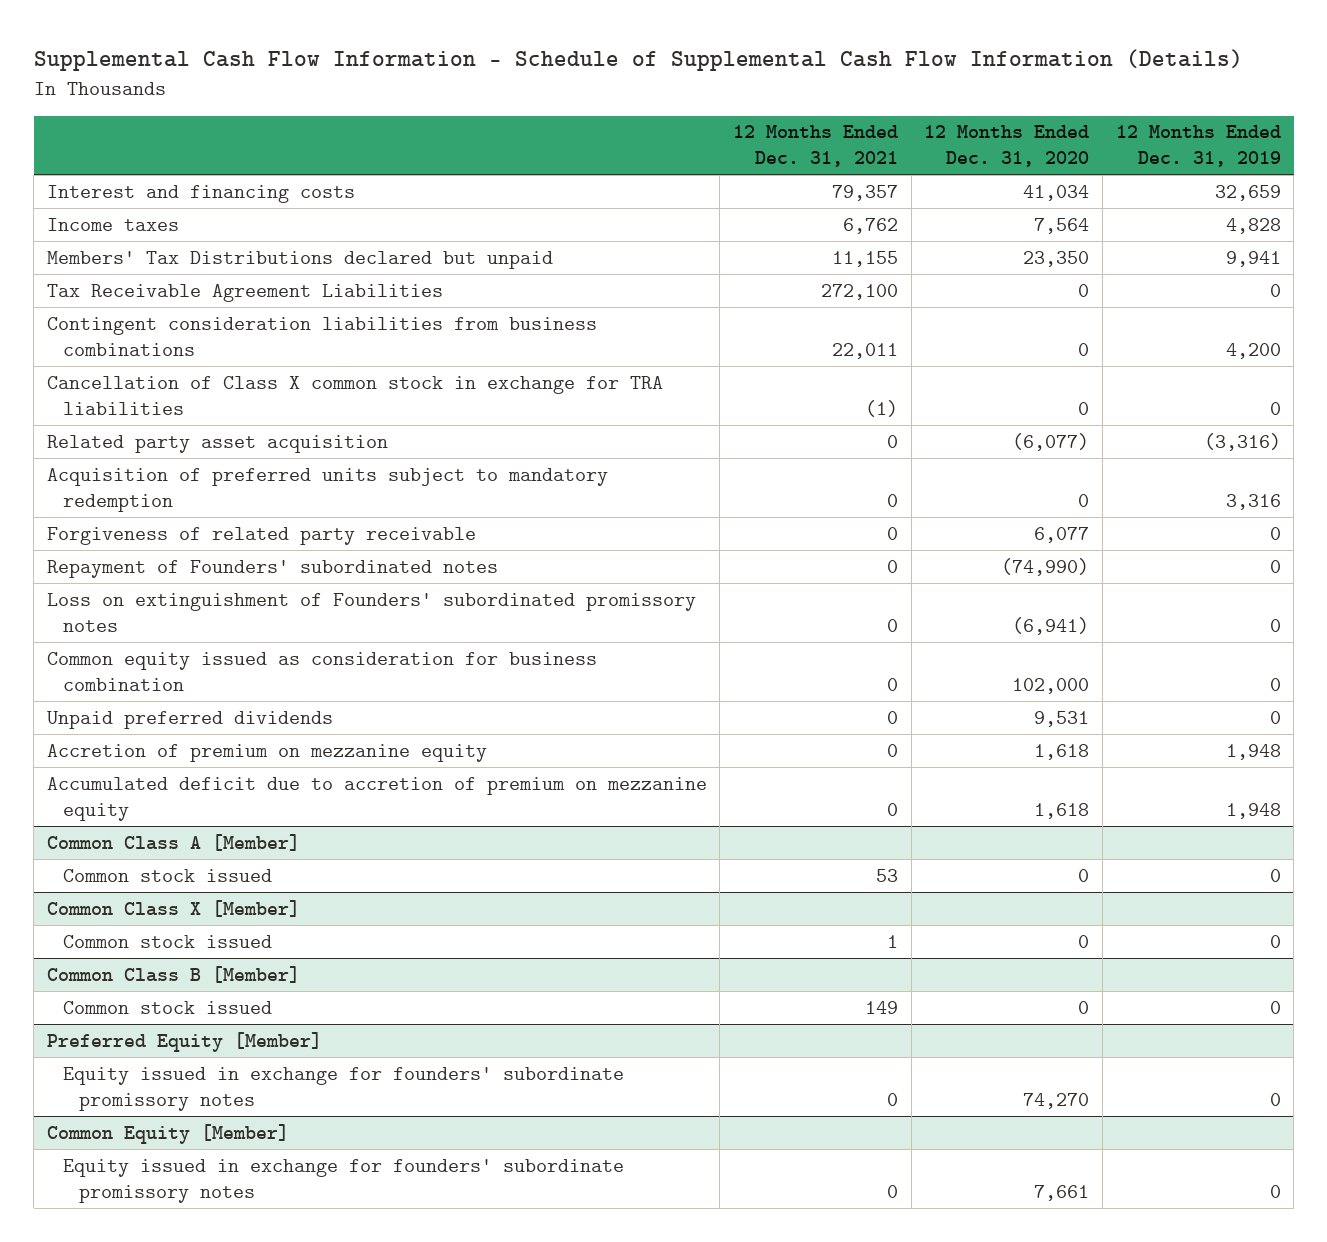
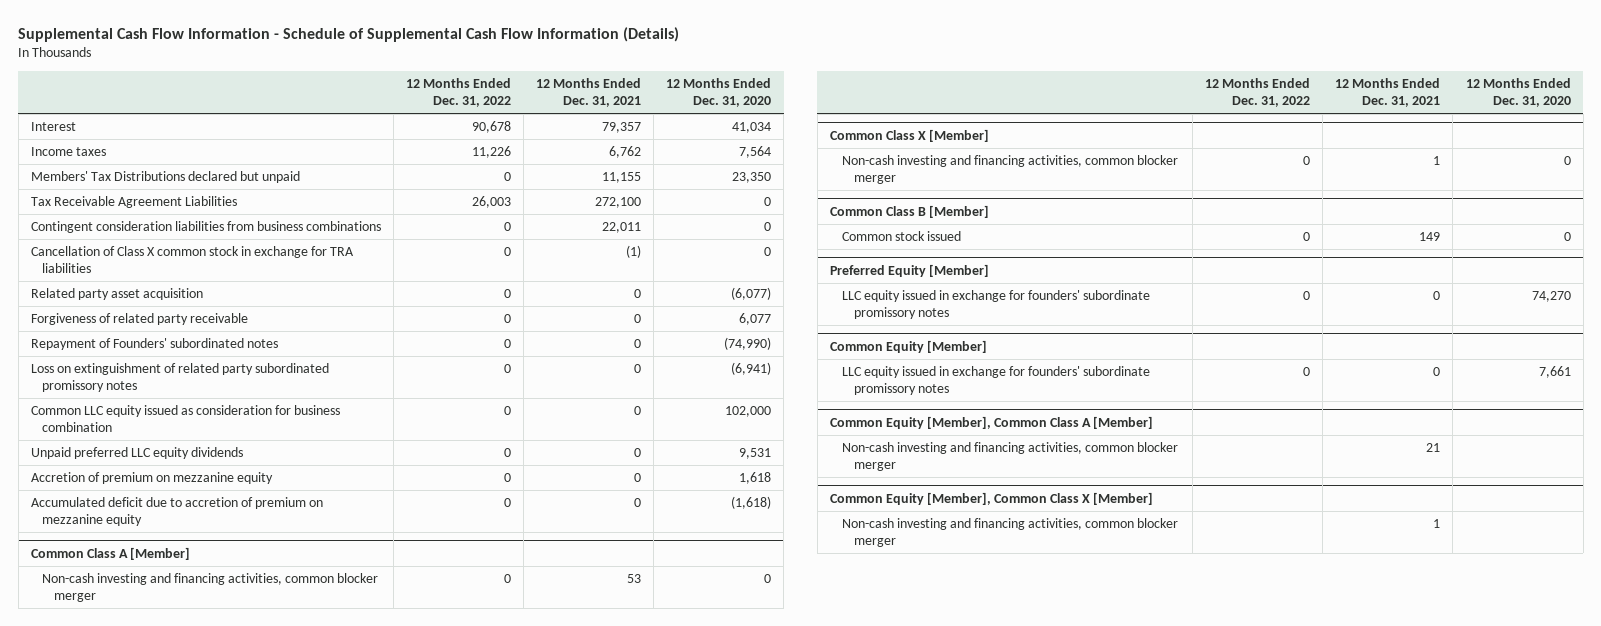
- | 12 Months Ended Dec. 31, 2021 | 12 Months Ended Dec. 31, 2020 | 12 Months Ended Dec. 31, 2019
+ | 12 Months Ended Dec. 31, 2022 | 12 Months Ended Dec. 31, 2021 | 12 Months Ended Dec. 31, 2020
- Interest and financing costs | 79,357 | 41,034 | 32,659
+ Interest | 90,678 | 79,357 | 41,034
- Acquisition of preferred units subject to mandatory redemption | 0 | 0 | 3,316
- Loss on extinguishment of Founders' subordinated promissory notes | 0 | (6,941) | 0
- Common equity issued as consideration for business combination | 0 | 102,000 | 0
- Unpaid preferred dividends | 0 | 9,531 | 0
+ Loss on extinguishment of related party subordinated promissory notes | 0 | 0 | (6,941)
+ Common LLC equity issued as consideration for business combination | 0 | 0 | 102,000
+ Unpaid preferred LLC equity dividends | 0 | 0 | 9,531
- Accumulated deficit due to accretion of premium on mezzanine equity | 0 | 1,618 | 1,948
+ Accumulated deficit due to accretion of premium on mezzanine equity | 0 | 0 | (1,618)
@ Common Class A [Member]
- Common stock issued | 53 | 0 | 0
+ Non-cash investing and financing activities, common blocker merger | 0 | 53 | 0
@ Common Class X [Member]
- Common stock issued | 1 | 0 | 0
+ Non-cash investing and financing activities, common blocker merger | 0 | 1 | 0
@ Preferred Equity [Member]
- Equity issued in exchange for founders' subordinate promissory notes | 0 | 74,270 | 0
+ LLC equity issued in exchange for founders' subordinate promissory notes | 0 | 0 | 74,270
@ Common Equity [Member]
- Equity issued in exchange for founders' subordinate promissory notes | 0 | 7,661 | 0
+ LLC equity issued in exchange for founders' subordinate promissory notes | 0 | 0 | 7,661
+ Common Equity [Member], Common Class A [Member]
+ Non-cash investing and financing activities, common blocker merger | | 21 |
+ Common Equity [Member], Common Class X [Member]
+ Non-cash investing and financing activities, common blocker merger | | 1 |

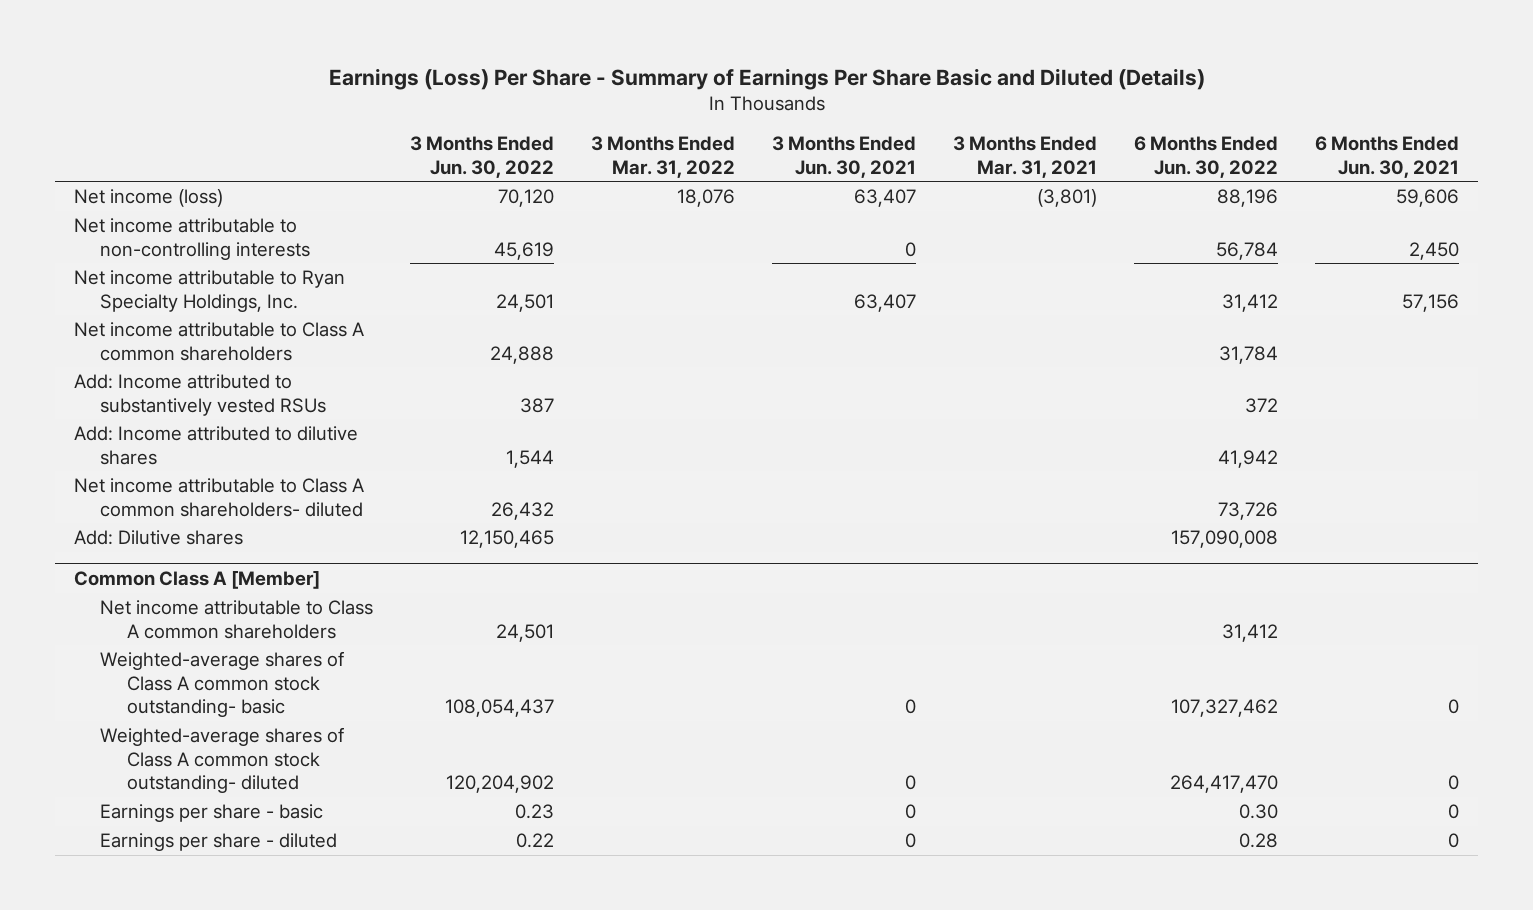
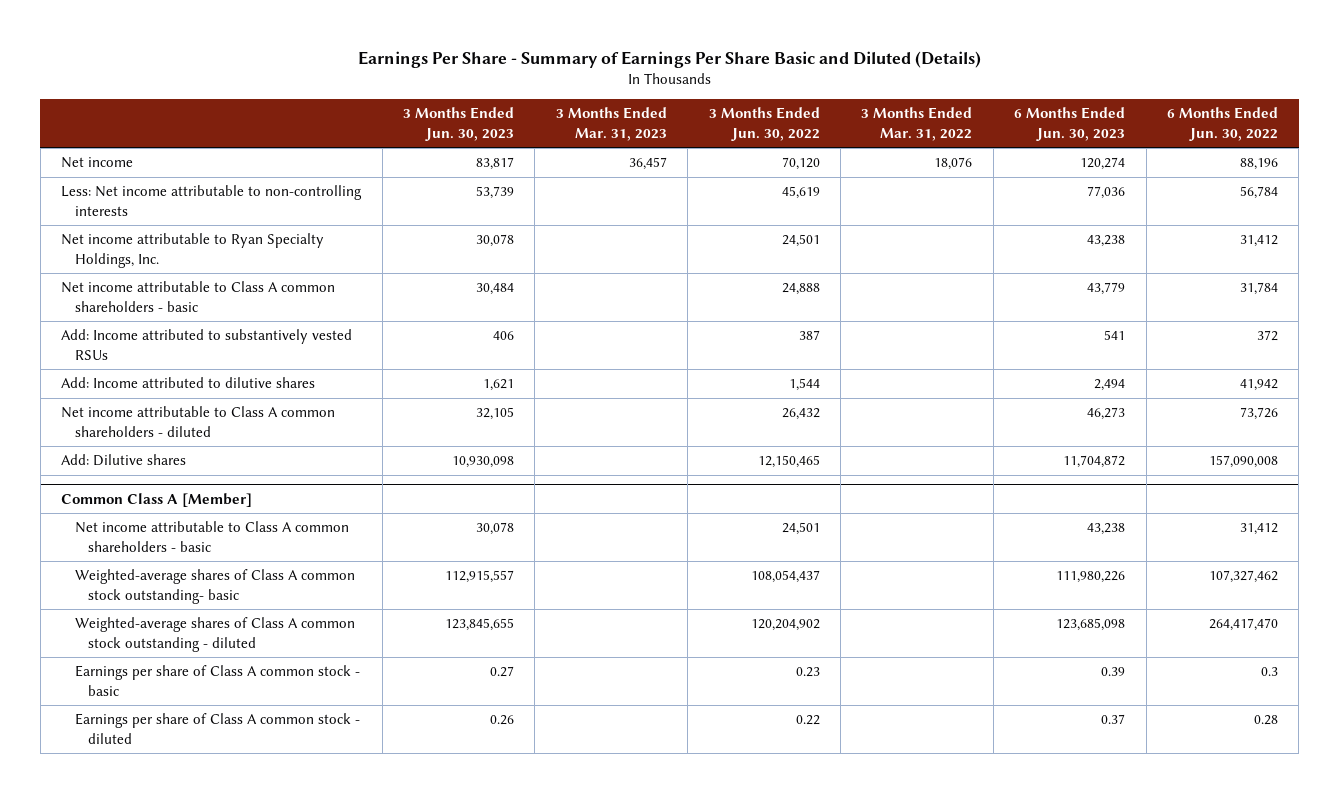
- Earnings (Loss) Per Share - Summary of Earnings Per Share Basic and Diluted (Details)
+ Earnings Per Share - Summary of Earnings Per Share Basic and Diluted (Details)
- | 3 Months Ended Jun. 30, 2022 | 3 Months Ended Mar. 31, 2022 | 3 Months Ended Jun. 30, 2021 | 3 Months Ended Mar. 31, 2021 | 6 Months Ended Jun. 30, 2022 | 6 Months Ended Jun. 30, 2021
+ | 3 Months Ended Jun. 30, 2023 | 3 Months Ended Mar. 31, 2023 | 3 Months Ended Jun. 30, 2022 | 3 Months Ended Mar. 31, 2022 | 6 Months Ended Jun. 30, 2023 | 6 Months Ended Jun. 30, 2022
- Net income (loss) | 70,120 | 18,076 | 63,407 | (3,801) | 88,196 | 59,606
- Net income attributable to non-controlling interests | 45,619 | | 0 | | 56,784 | 2,450
+ Net income | 83,817 | 36,457 | 70,120 | 18,076 | 120,274 | 88,196
+ Less: Net income attributable to non-controlling interests | 53,739 | | 45,619 | | 77,036 | 56,784
- Net income attributable to Class A common shareholders | 24,888 | | | | 31,784 |
+ Net income attributable to Class A common shareholders - basic | 30,484 | | 24,888 | | 43,779 | 31,784
- Net income attributable to Class A common shareholders- diluted | 26,432 | | | | 73,726 |
+ Net income attributable to Class A common shareholders - diluted | 32,105 | | 26,432 | | 46,273 | 73,726
@ Common Class A [Member]
- Net income attributable to Class A common shareholders | 24,501 | | | | 31,412 |
+ Net income attributable to Class A common shareholders - basic | 30,078 | | 24,501 | | 43,238 | 31,412
- Weighted-average shares of Class A common stock outstanding- diluted | 120,204,902 | | 0 | | 264,417,470 | 0
- Earnings per share - basic | 0.23 | | 0 | | 0.30 | 0
- Earnings per share - diluted | 0.22 | | 0 | | 0.28 | 0
+ Weighted-average shares of Class A common stock outstanding - diluted | 123,845,655 | | 120,204,902 | | 123,685,098 | 264,417,470
+ Earnings per share of Class A common stock - basic | 0.27 | | 0.23 | | 0.39 | 0.3
+ Earnings per share of Class A common stock - diluted | 0.26 | | 0.22 | | 0.37 | 0.28

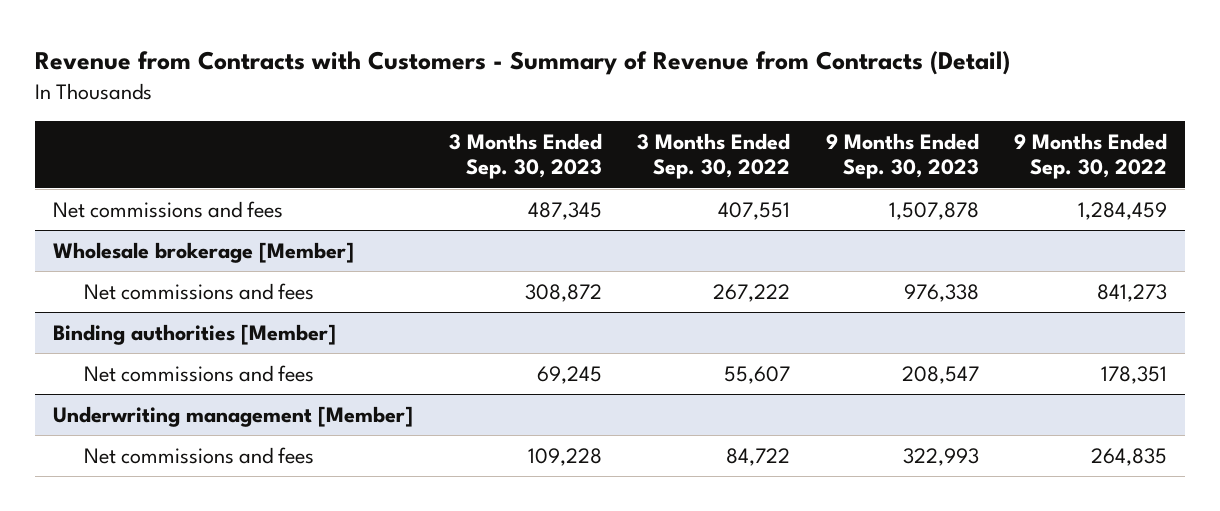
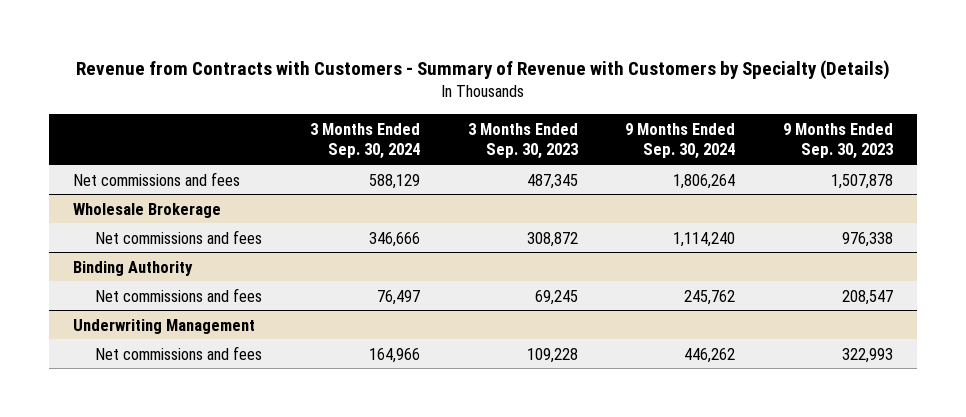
- Revenue from Contracts with Customers - Summary of Revenue from Contracts (Detail)
+ Revenue from Contracts with Customers - Summary of Revenue with Customers by Specialty (Details)
- | 3 Months Ended Sep. 30, 2023 | 3 Months Ended Sep. 30, 2022 | 9 Months Ended Sep. 30, 2023 | 9 Months Ended Sep. 30, 2022
+ | 3 Months Ended Sep. 30, 2024 | 3 Months Ended Sep. 30, 2023 | 9 Months Ended Sep. 30, 2024 | 9 Months Ended Sep. 30, 2023
- Wholesale brokerage [Member]
+ Wholesale Brokerage
- Binding authorities [Member]
+ Binding Authority
- Underwriting management [Member]
+ Underwriting Management

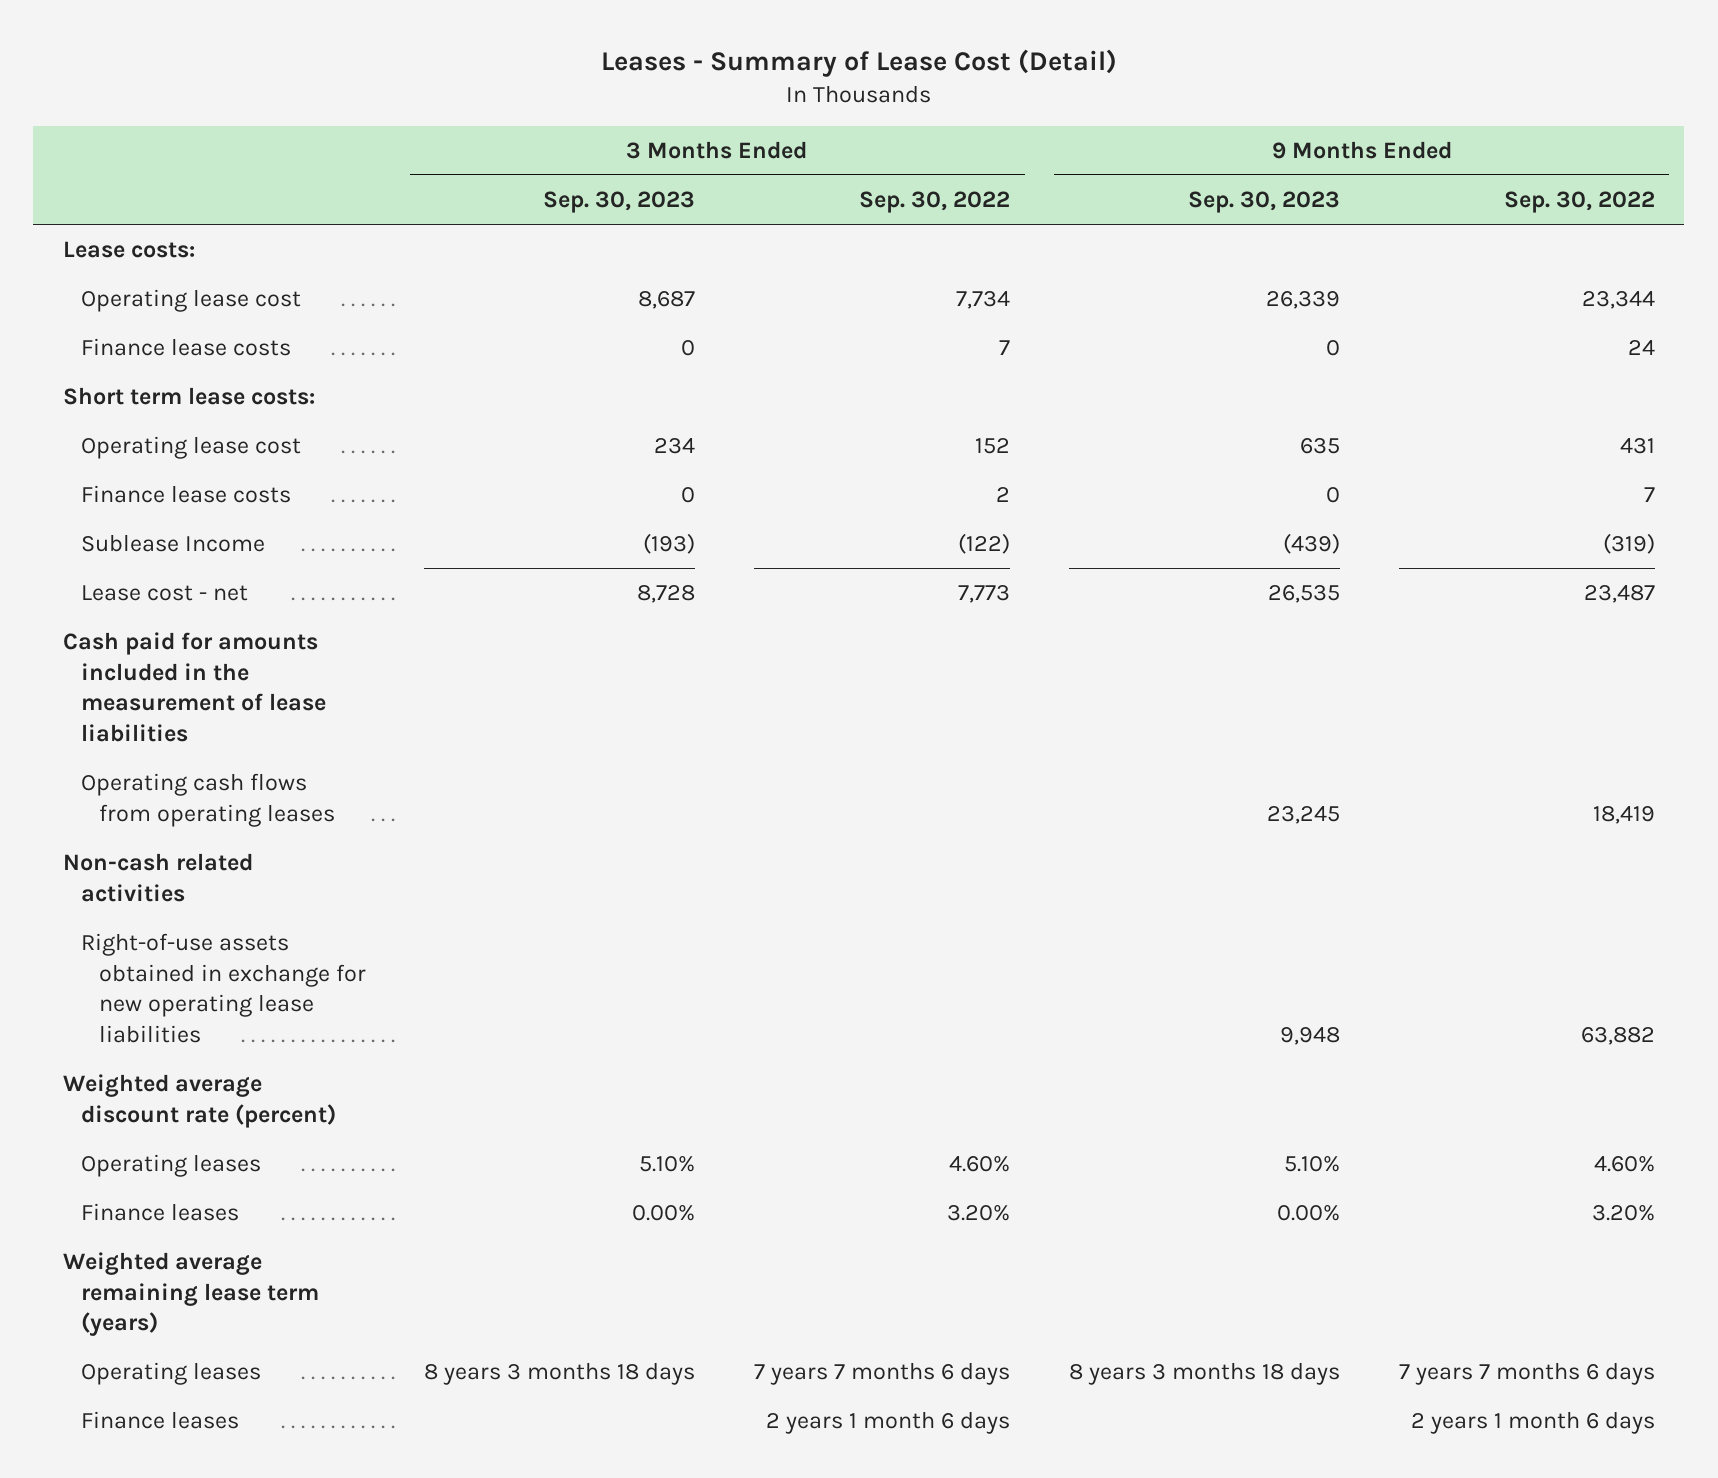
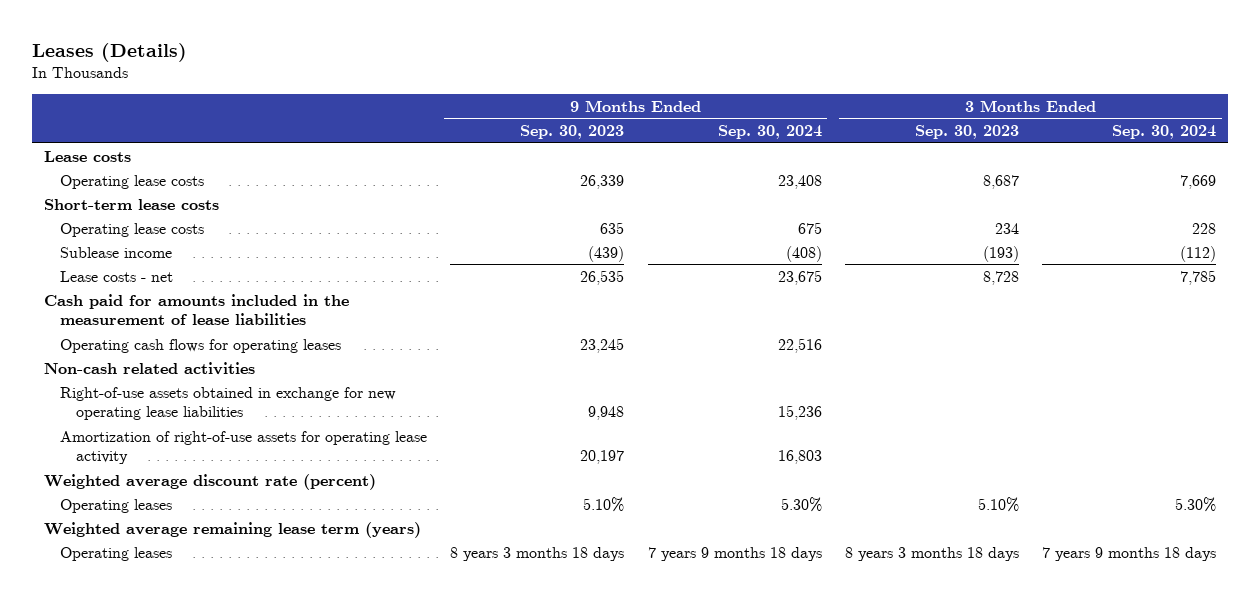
- Leases - Summary of Lease Cost (Detail)
+ Leases (Details)
- | 3 Months Ended Sep. 30, 2023 | 3 Months Ended Sep. 30, 2022 | 9 Months Ended Sep. 30, 2023 | 9 Months Ended Sep. 30, 2022
+ | 9 Months Ended Sep. 30, 2023 | 9 Months Ended Sep. 30, 2024 | 3 Months Ended Sep. 30, 2023 | 3 Months Ended Sep. 30, 2024
- Lease costs:
- Operating lease cost | 8,687 | 7,734 | 26,339 | 23,344
- Finance lease costs | 0 | 7 | 0 | 24
- Short term lease costs:
- Operating lease cost | 234 | 152 | 635 | 431
- Finance lease costs | 0 | 2 | 0 | 7
- Sublease Income | (193) | (122) | (439) | (319)
- Lease cost - net | 8,728 | 7,773 | 26,535 | 23,487
+ Lease costs
+ Operating lease costs | 26,339 | 23,408 | 8,687 | 7,669
+ Short-term lease costs
+ Operating lease costs | 635 | 675 | 234 | 228
+ Sublease income | (439) | (408) | (193) | (112)
+ Lease costs - net | 26,535 | 23,675 | 8,728 | 7,785
- Operating cash flows from operating leases | | | 23,245 | 18,419
+ Operating cash flows for operating leases | 23,245 | 22,516 | |
+ Amortization of right-of-use assets for operating lease activity | 20,197 | 16,803 | |
- Finance leases | 0.00% | 3.20% | 0.00% | 3.20%
- Finance leases | | 2 years 1 month 6 days | | 2 years 1 month 6 days

